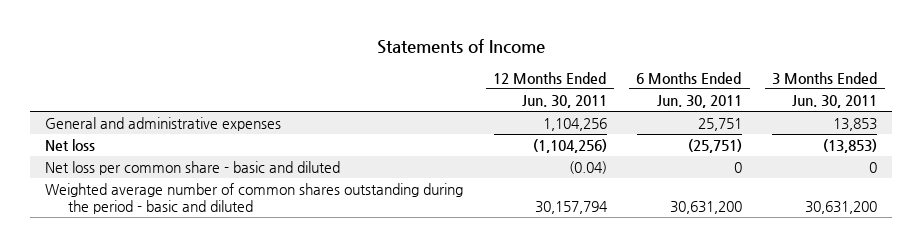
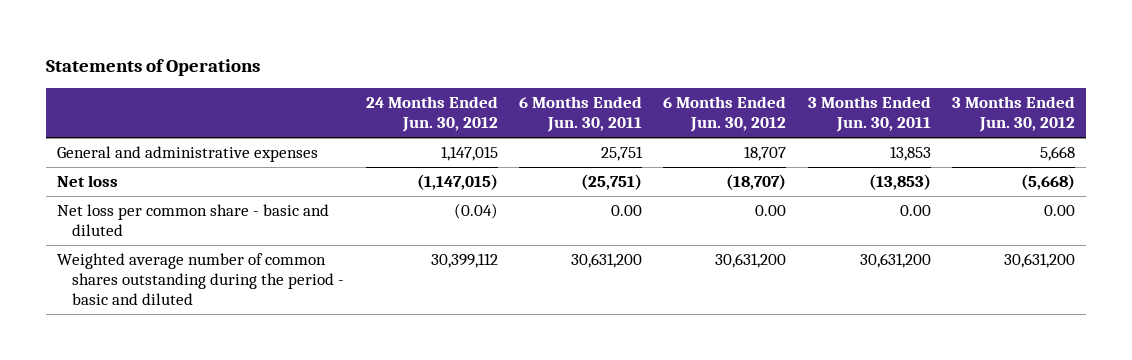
- Statements of Income
+ Statements of Operations
- | 12 Months Ended Jun. 30, 2011 | 6 Months Ended Jun. 30, 2011 | 3 Months Ended Jun. 30, 2011
+ | 24 Months Ended Jun. 30, 2012 | 6 Months Ended Jun. 30, 2011 | 6 Months Ended Jun. 30, 2012 | 3 Months Ended Jun. 30, 2011 | 3 Months Ended Jun. 30, 2012
- Net loss per common share - basic and diluted | (0.04) | 0 | 0
+ Net loss per common share - basic and diluted | (0.04) | 0.00 | 0.00 | 0.00 | 0.00

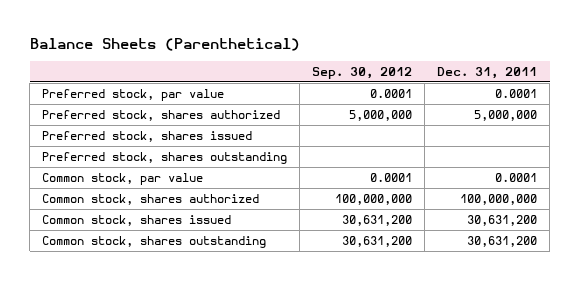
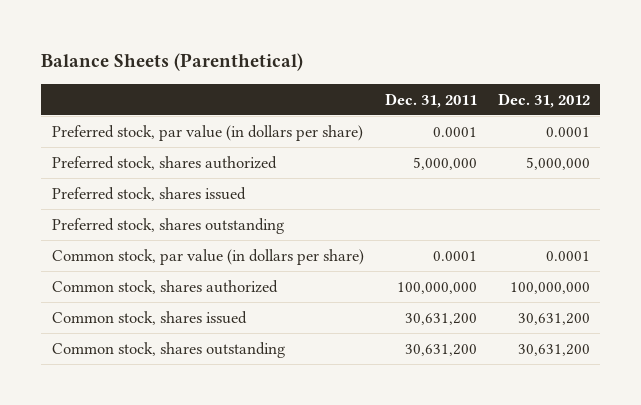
- | Sep. 30, 2012 | Dec. 31, 2011
+ | Dec. 31, 2011 | Dec. 31, 2012
- Preferred stock, par value | 0.0001 | 0.0001
+ Preferred stock, par value (in dollars per share) | 0.0001 | 0.0001
- Common stock, par value | 0.0001 | 0.0001
+ Common stock, par value (in dollars per share) | 0.0001 | 0.0001

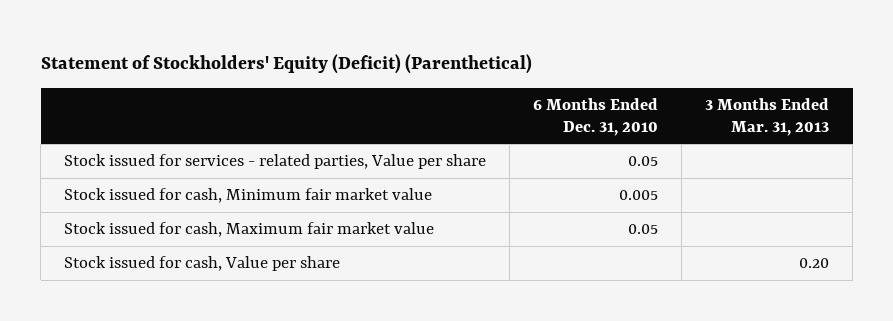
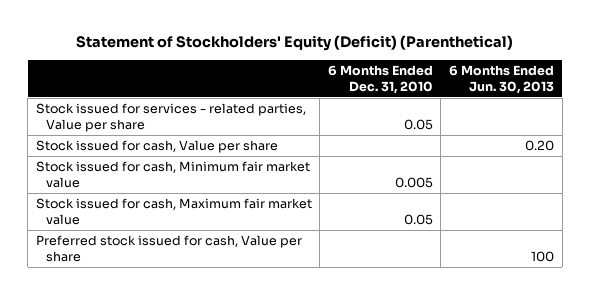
- | 6 Months Ended Dec. 31, 2010 | 3 Months Ended Mar. 31, 2013
+ | 6 Months Ended Dec. 31, 2010 | 6 Months Ended Jun. 30, 2013
moved up: Stock issued for cash, Value per share | | 0.20
+ Preferred stock issued for cash, Value per share | | 100

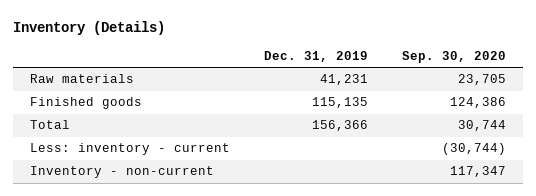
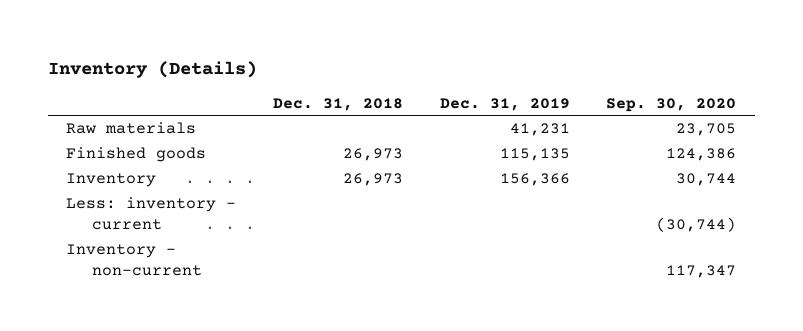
- | Dec. 31, 2019 | Sep. 30, 2020
+ | Dec. 31, 2018 | Dec. 31, 2019 | Sep. 30, 2020
- Total | 156,366 | 30,744
+ Inventory | 26,973 | 156,366 | 30,744

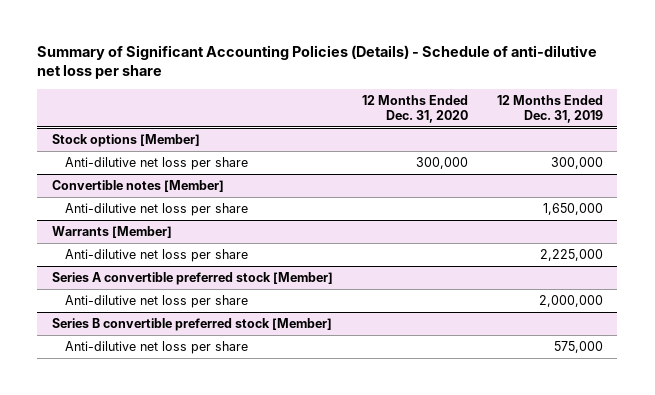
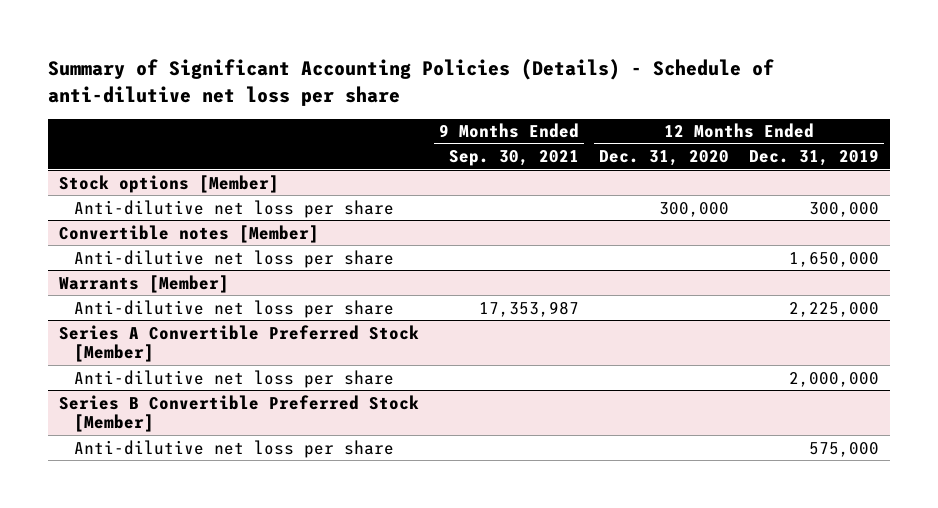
- | 12 Months Ended Dec. 31, 2020 | 12 Months Ended Dec. 31, 2019
+ | 9 Months Ended Sep. 30, 2021 | 12 Months Ended Dec. 31, 2020 | 12 Months Ended Dec. 31, 2019
- Series A convertible preferred stock [Member]
+ Series A Convertible Preferred Stock [Member]
- Series B convertible preferred stock [Member]
+ Series B Convertible Preferred Stock [Member]

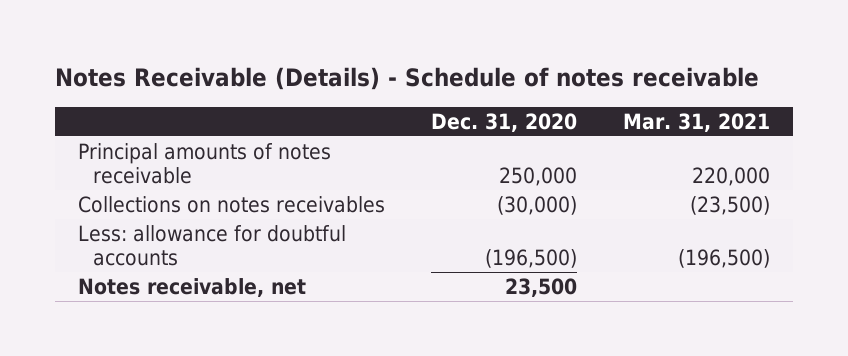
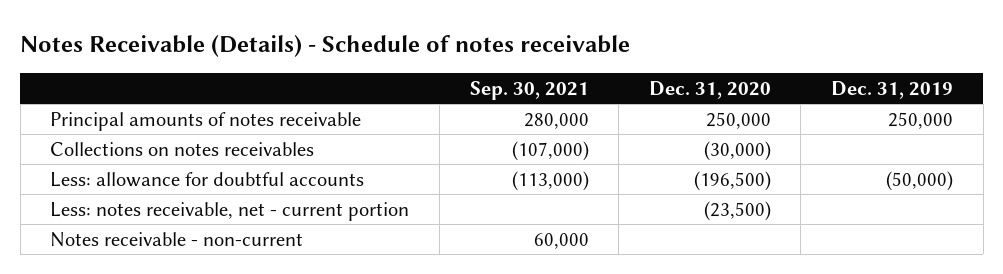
- | Dec. 31, 2020 | Mar. 31, 2021
+ | Sep. 30, 2021 | Dec. 31, 2020 | Dec. 31, 2019
- Notes receivable, net | 23,500 |
+ Less: notes receivable, net - current portion | | (23,500) |
+ Notes receivable - non-current | 60,000 | |

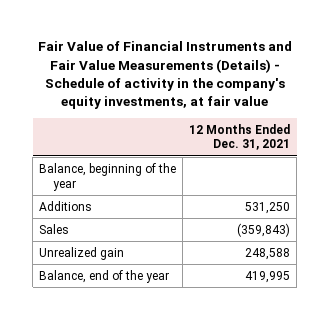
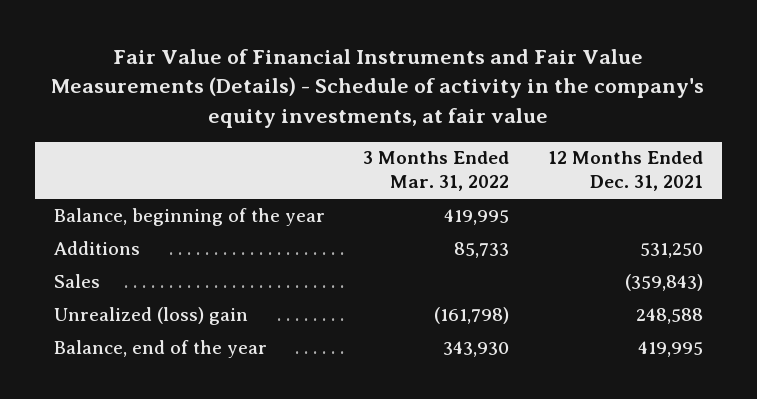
- | 12 Months Ended Dec. 31, 2021
+ | 3 Months Ended Mar. 31, 2022 | 12 Months Ended Dec. 31, 2021
- Unrealized gain | 248,588
+ Unrealized (loss) gain | (161,798) | 248,588

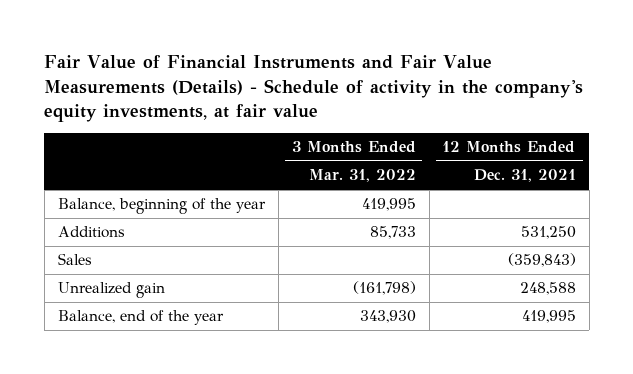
- Unrealized (loss) gain | (161,798) | 248,588
+ Unrealized gain | (161,798) | 248,588

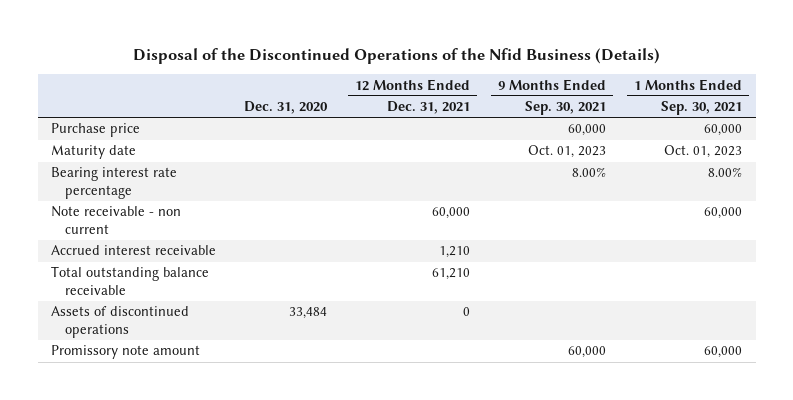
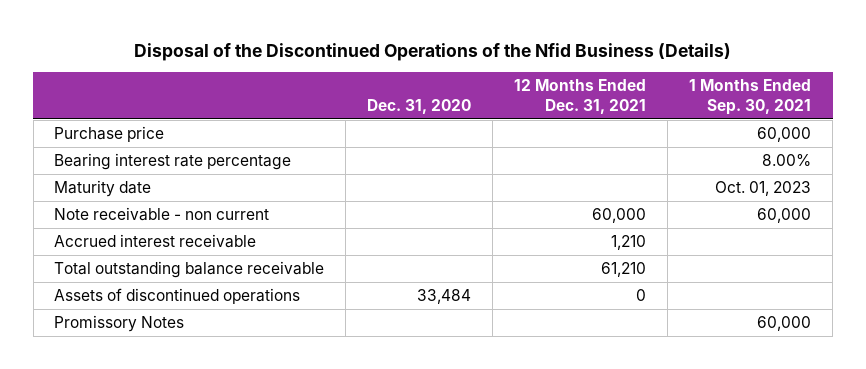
- | Dec. 31, 2020 | 12 Months Ended Dec. 31, 2021 | 9 Months Ended Sep. 30, 2021 | 1 Months Ended Sep. 30, 2021
+ | Dec. 31, 2020 | 12 Months Ended Dec. 31, 2021 | 1 Months Ended Sep. 30, 2021
moved down: Maturity date | | | Oct. 01, 2023
- Promissory note amount | | | 60,000 | 60,000
+ Promissory Notes | | | 60,000

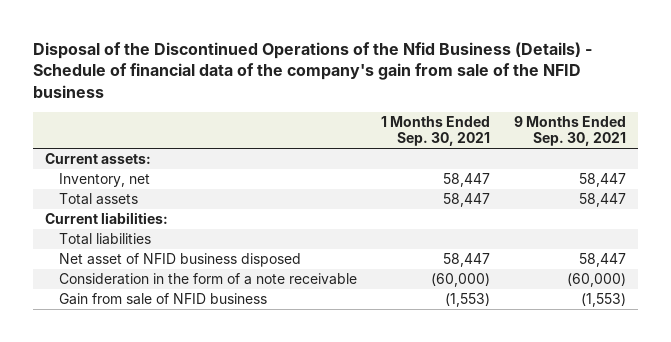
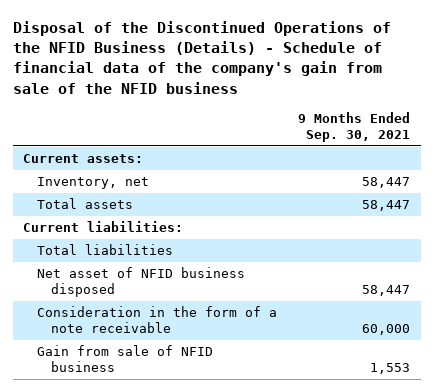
- Disposal of the Discontinued Operations of the Nfid Business (Details) - Schedule of financial data of the company's gain from sale of the NFID business
+ Disposal of the Discontinued Operations of the NFID Business (Details) - Schedule of financial data of the company's gain from sale of the NFID business
- | 1 Months Ended Sep. 30, 2021 | 9 Months Ended Sep. 30, 2021
+ | 9 Months Ended Sep. 30, 2021
- Consideration in the form of a note receivable | (60,000) | (60,000)
- Gain from sale of NFID business | (1,553) | (1,553)
+ Consideration in the form of a note receivable | 60,000
+ Gain from sale of NFID business | 1,553

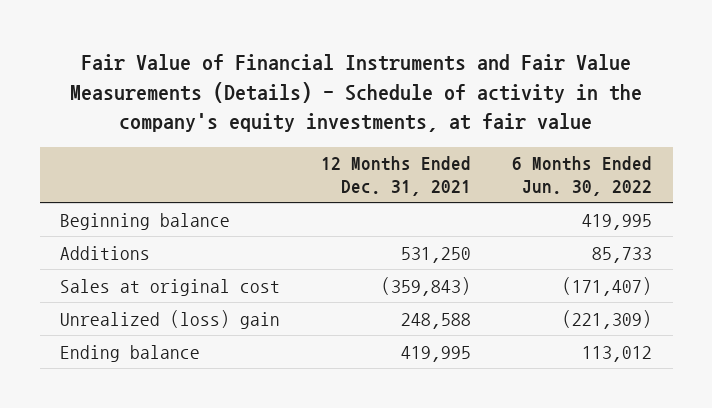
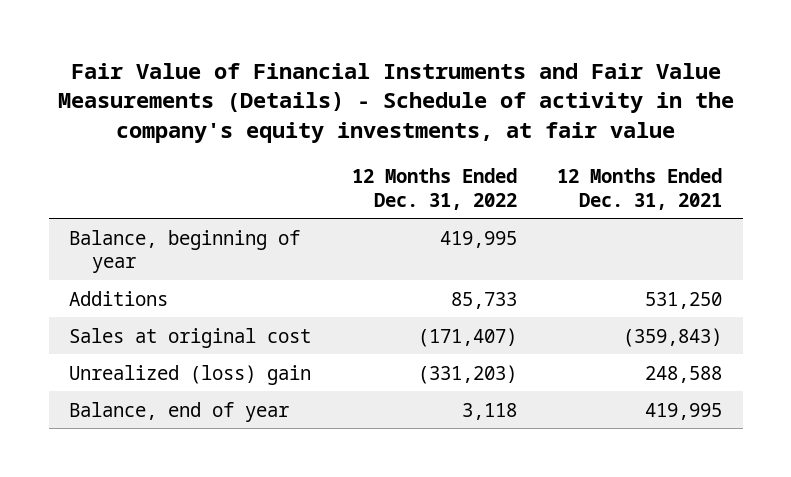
- | 12 Months Ended Dec. 31, 2021 | 6 Months Ended Jun. 30, 2022
+ | 12 Months Ended Dec. 31, 2022 | 12 Months Ended Dec. 31, 2021
- Beginning balance | | 419,995
+ Balance, beginning of year | 419,995 |
- Ending balance | 419,995 | 113,012
+ Balance, end of year | 3,118 | 419,995

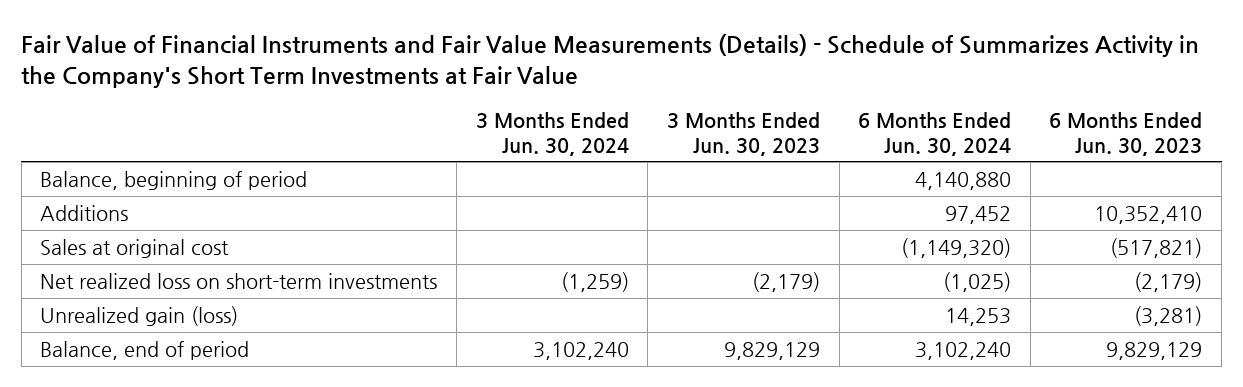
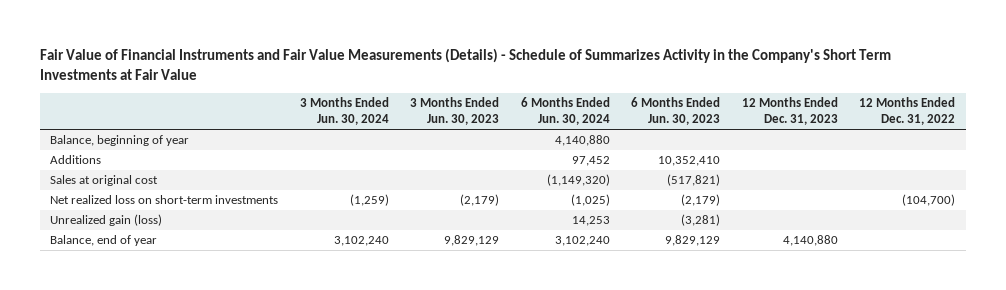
- | 3 Months Ended Jun. 30, 2024 | 3 Months Ended Jun. 30, 2023 | 6 Months Ended Jun. 30, 2024 | 6 Months Ended Jun. 30, 2023
+ | 3 Months Ended Jun. 30, 2024 | 3 Months Ended Jun. 30, 2023 | 6 Months Ended Jun. 30, 2024 | 6 Months Ended Jun. 30, 2023 | 12 Months Ended Dec. 31, 2023 | 12 Months Ended Dec. 31, 2022
- Balance, beginning of period | | | 4,140,880 |
+ Balance, beginning of year | | | 4,140,880 | | |
- Balance, end of period | 3,102,240 | 9,829,129 | 3,102,240 | 9,829,129
+ Balance, end of year | 3,102,240 | 9,829,129 | 3,102,240 | 9,829,129 | 4,140,880 |

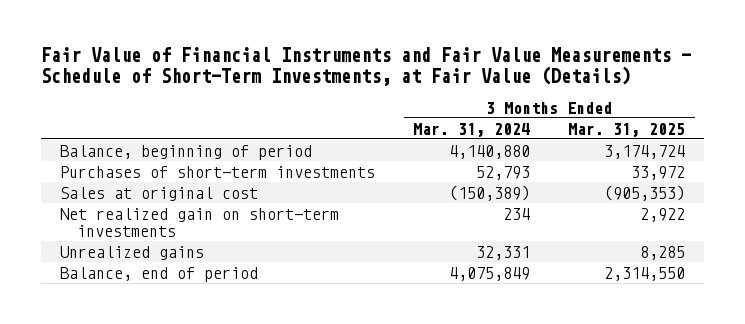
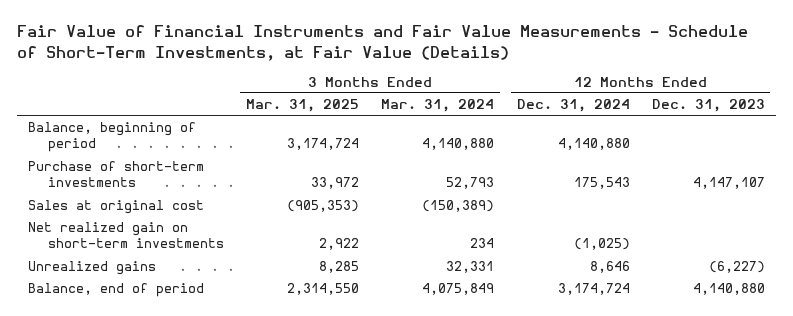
- | 3 Months Ended Mar. 31, 2024 | 3 Months Ended Mar. 31, 2025
+ | 3 Months Ended Mar. 31, 2025 | 3 Months Ended Mar. 31, 2024 | 12 Months Ended Dec. 31, 2024 | 12 Months Ended Dec. 31, 2023
- Purchases of short-term investments | 52,793 | 33,972
+ Purchase of short-term investments | 33,972 | 52,793 | 175,543 | 4,147,107

